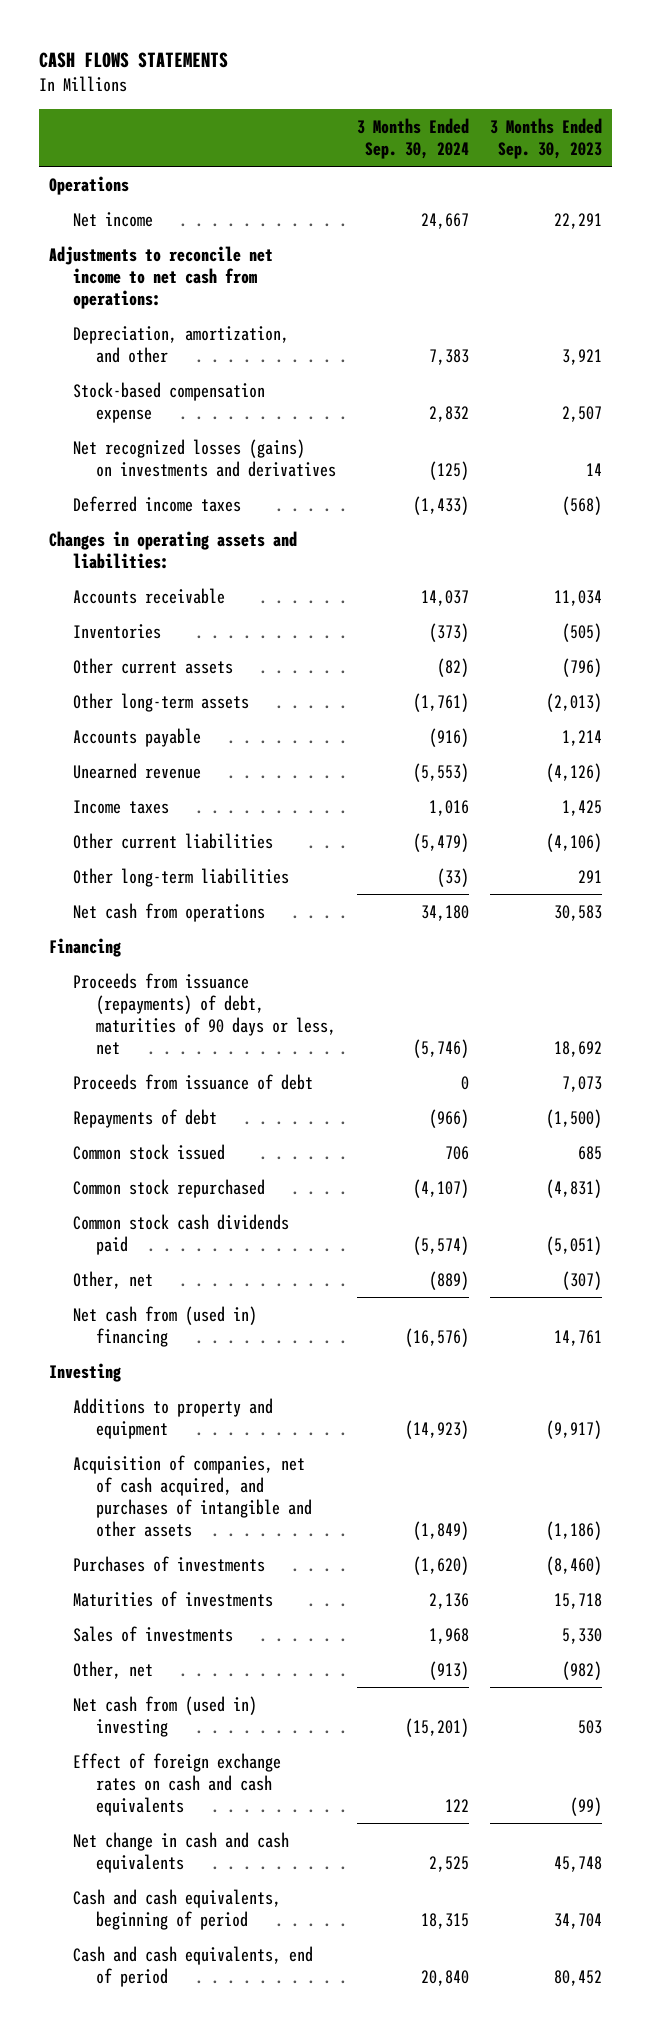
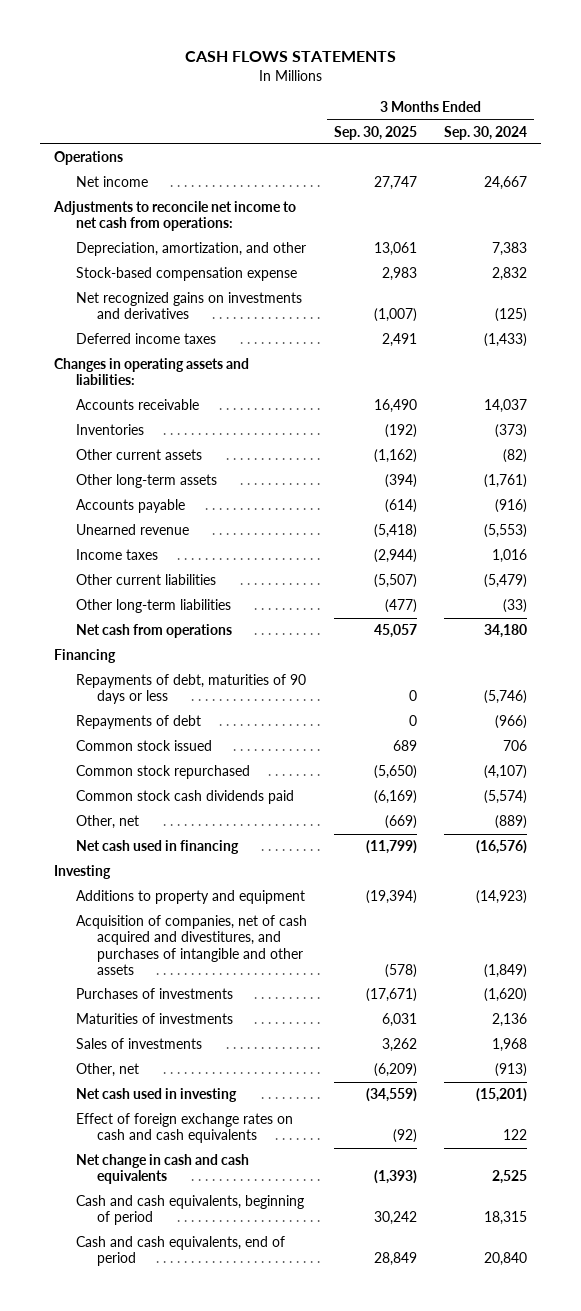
- | 3 Months Ended Sep. 30, 2024 | 3 Months Ended Sep. 30, 2023
+ | 3 Months Ended Sep. 30, 2025 | 3 Months Ended Sep. 30, 2024
- Net recognized losses (gains) on investments and derivatives | (125) | 14
+ Net recognized gains on investments and derivatives | (1,007) | (125)
- Proceeds from issuance (repayments) of debt, maturities of 90 days or less, net | (5,746) | 18,692
- Proceeds from issuance of debt | 0 | 7,073
+ Repayments of debt, maturities of 90 days or less | 0 | (5,746)
- Net cash from (used in) financing | (16,576) | 14,761
+ Net cash used in financing | (11,799) | (16,576)
- Acquisition of companies, net of cash acquired, and purchases of intangible and other assets | (1,849) | (1,186)
+ Acquisition of companies, net of cash acquired and divestitures, and purchases of intangible and other assets | (578) | (1,849)
- Net cash from (used in) investing | (15,201) | 503
+ Net cash used in investing | (34,559) | (15,201)

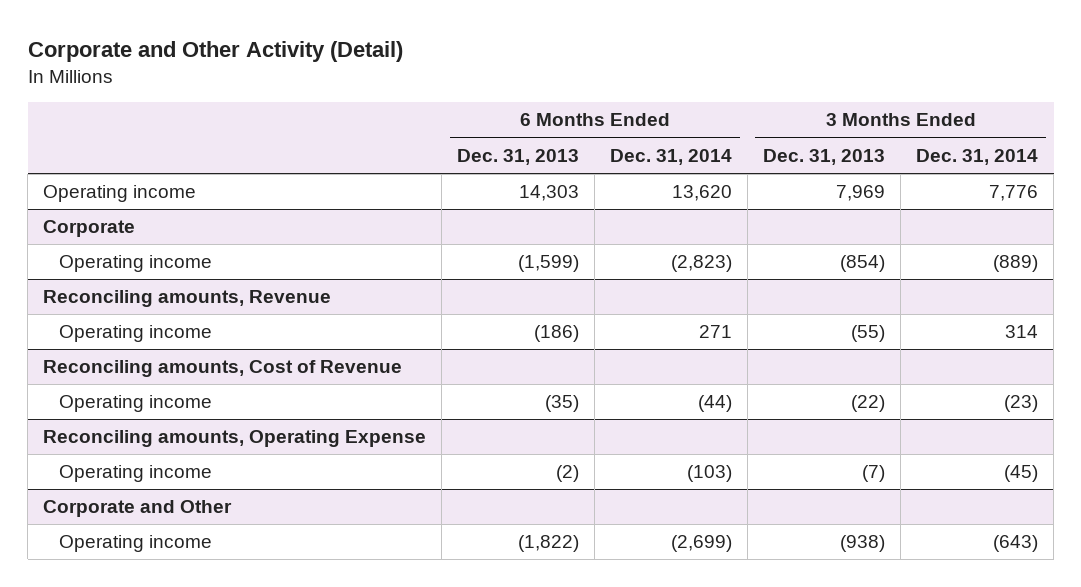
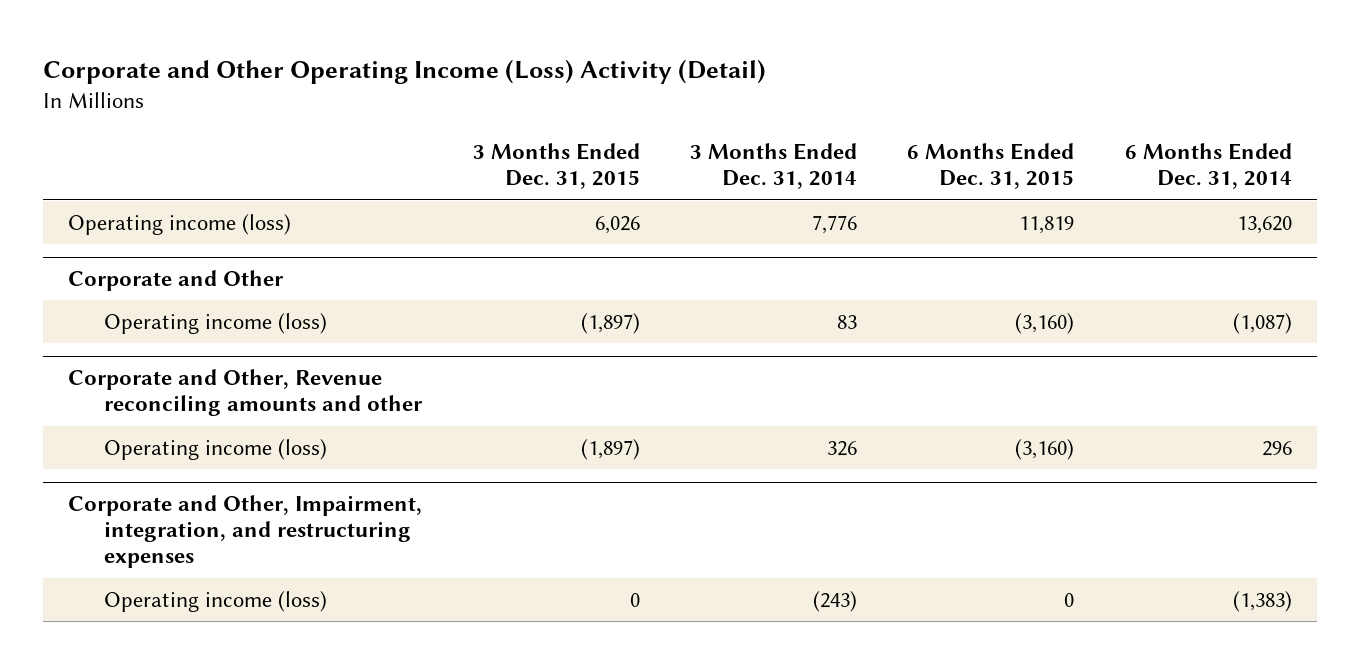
- Corporate and Other Activity (Detail)
+ Corporate and Other Operating Income (Loss) Activity (Detail)
- | 6 Months Ended Dec. 31, 2013 | 6 Months Ended Dec. 31, 2014 | 3 Months Ended Dec. 31, 2013 | 3 Months Ended Dec. 31, 2014
+ | 3 Months Ended Dec. 31, 2015 | 3 Months Ended Dec. 31, 2014 | 6 Months Ended Dec. 31, 2015 | 6 Months Ended Dec. 31, 2014
- Operating income | 14,303 | 13,620 | 7,969 | 7,776
- Corporate
- Operating income | (1,599) | (2,823) | (854) | (889)
- Reconciling amounts, Revenue
- Operating income | (186) | 271 | (55) | 314
- Reconciling amounts, Cost of Revenue
- Operating income | (35) | (44) | (22) | (23)
- Reconciling amounts, Operating Expense
- Operating income | (2) | (103) | (7) | (45)
+ Operating income (loss) | 6,026 | 7,776 | 11,819 | 13,620
@ Corporate and Other
- Operating income | (1,822) | (2,699) | (938) | (643)
+ Operating income (loss) | (1,897) | 83 | (3,160) | (1,087)
+ Corporate and Other, Revenue reconciling amounts and other
+ Operating income (loss) | (1,897) | 326 | (3,160) | 296
+ Corporate and Other, Impairment, integration, and restructuring expenses
+ Operating income (loss) | 0 | (243) | 0 | (1,383)

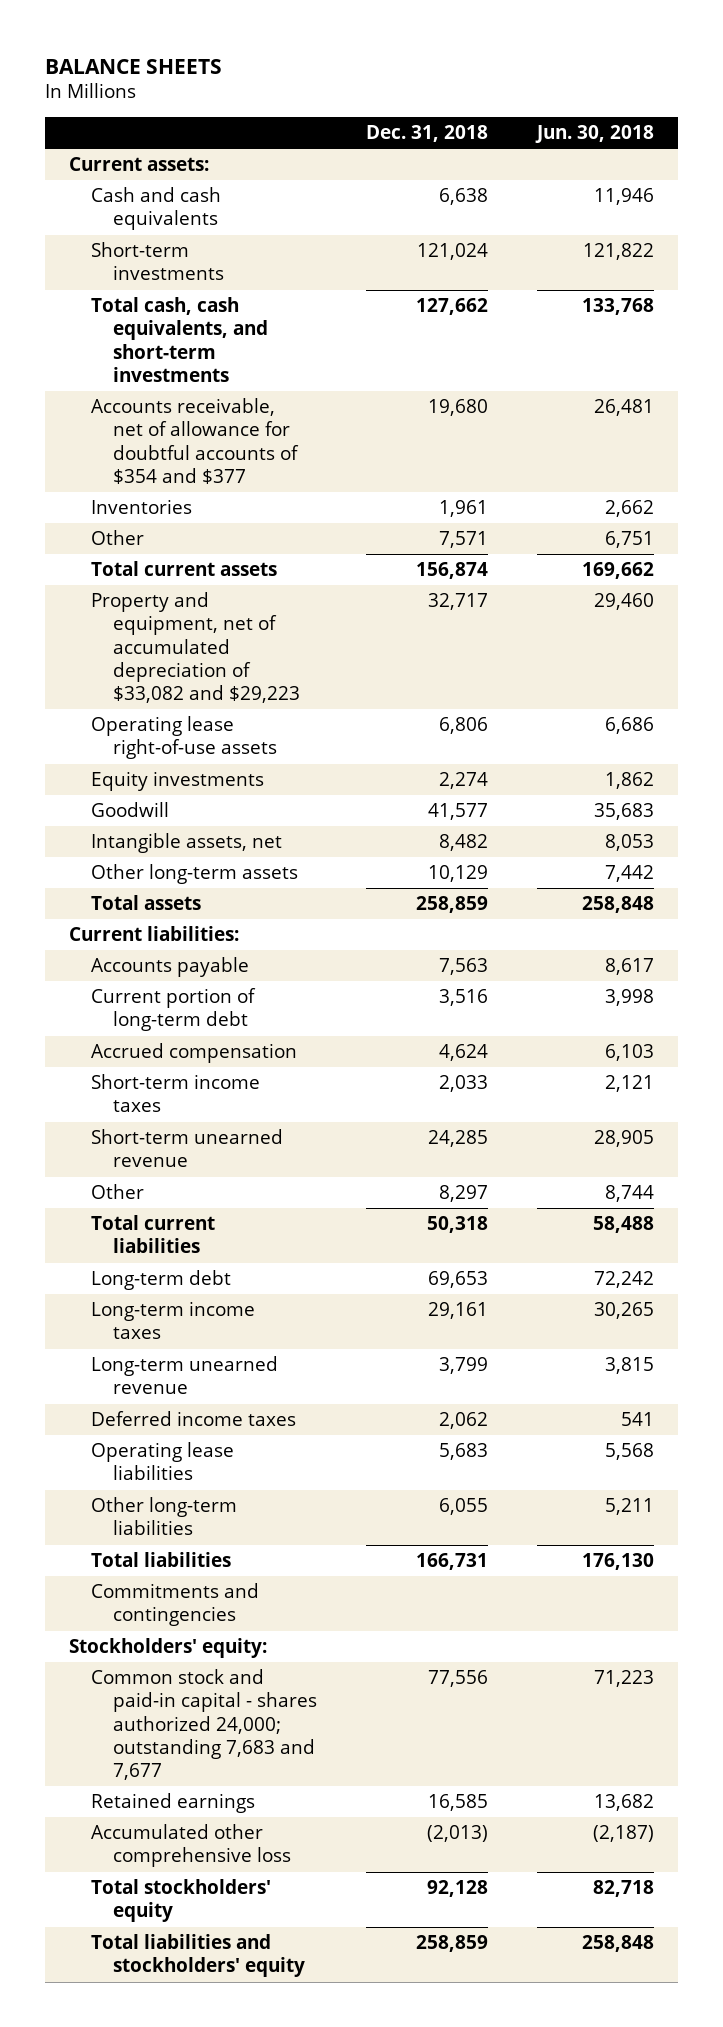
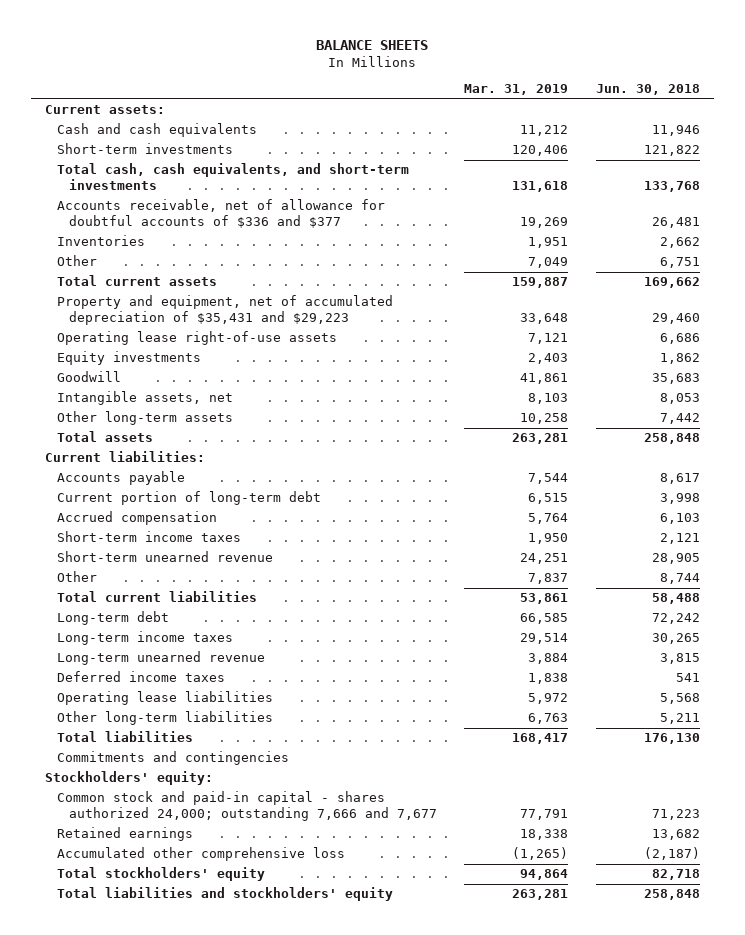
- | Dec. 31, 2018 | Jun. 30, 2018
+ | Mar. 31, 2019 | Jun. 30, 2018
- Accounts receivable, net of allowance for doubtful accounts of $354 and $377 | 19,680 | 26,481
+ Accounts receivable, net of allowance for doubtful accounts of $336 and $377 | 19,269 | 26,481
- Property and equipment, net of accumulated depreciation of $33,082 and $29,223 | 32,717 | 29,460
+ Property and equipment, net of accumulated depreciation of $35,431 and $29,223 | 33,648 | 29,460
- Common stock and paid-in capital - shares authorized 24,000; outstanding 7,683 and 7,677 | 77,556 | 71,223
+ Common stock and paid-in capital - shares authorized 24,000; outstanding 7,666 and 7,677 | 77,791 | 71,223

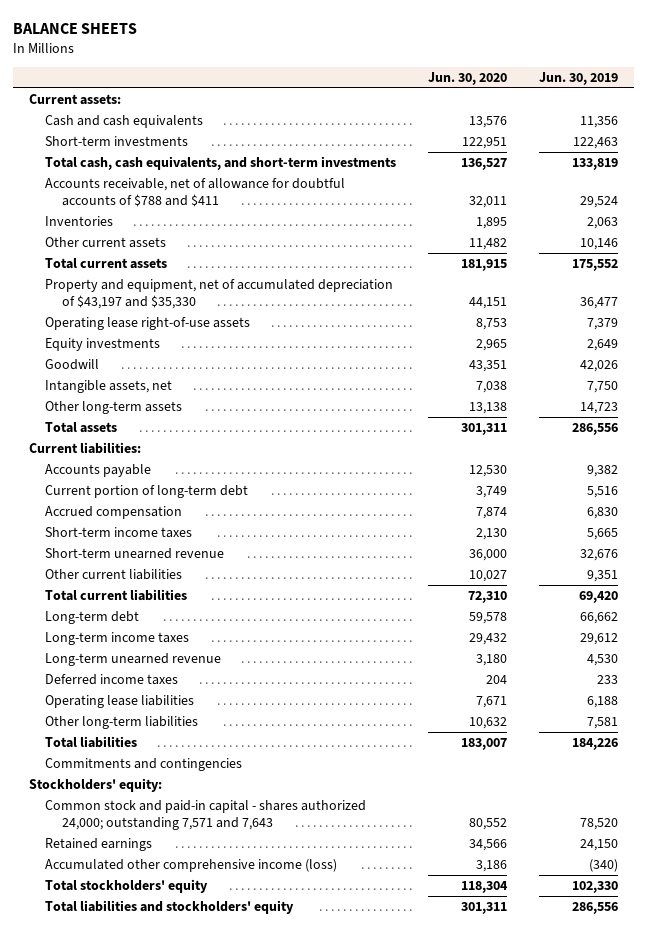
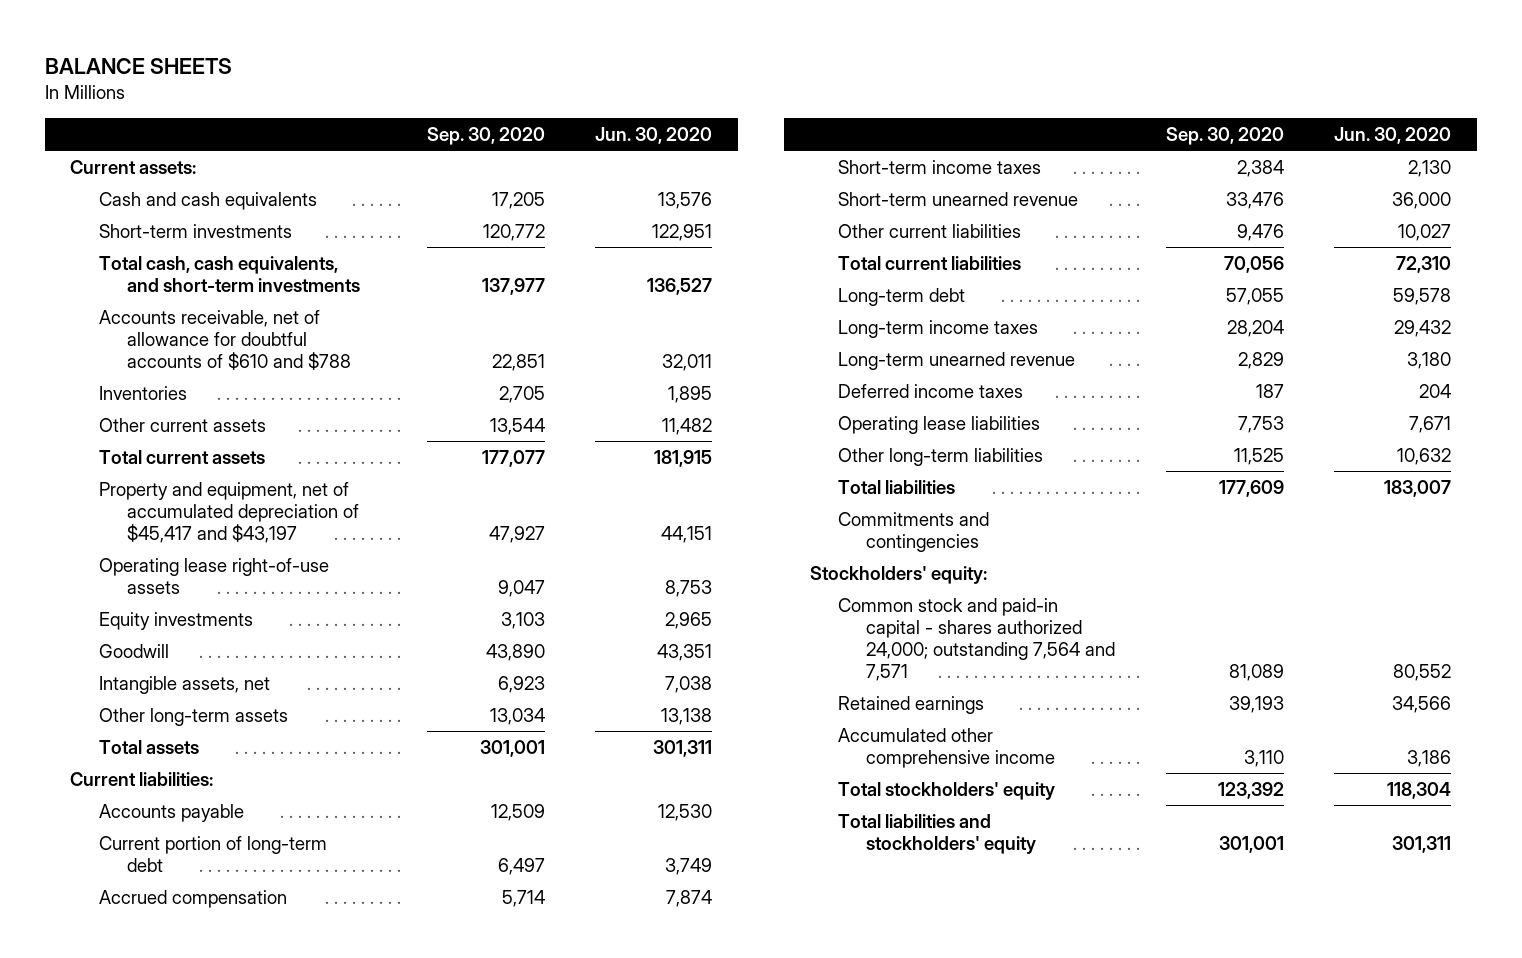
- | Jun. 30, 2020 | Jun. 30, 2019
+ | Sep. 30, 2020 | Jun. 30, 2020
- Accounts receivable, net of allowance for doubtful accounts of $788 and $411 | 32,011 | 29,524
+ Accounts receivable, net of allowance for doubtful accounts of $610 and $788 | 22,851 | 32,011
- Property and equipment, net of accumulated depreciation of $43,197 and $35,330 | 44,151 | 36,477
+ Property and equipment, net of accumulated depreciation of $45,417 and $43,197 | 47,927 | 44,151
- Common stock and paid-in capital - shares authorized 24,000; outstanding 7,571 and 7,643 | 80,552 | 78,520
+ Common stock and paid-in capital - shares authorized 24,000; outstanding 7,564 and 7,571 | 81,089 | 80,552
- Accumulated other comprehensive income (loss) | 3,186 | (340)
+ Accumulated other comprehensive income | 3,110 | 3,186

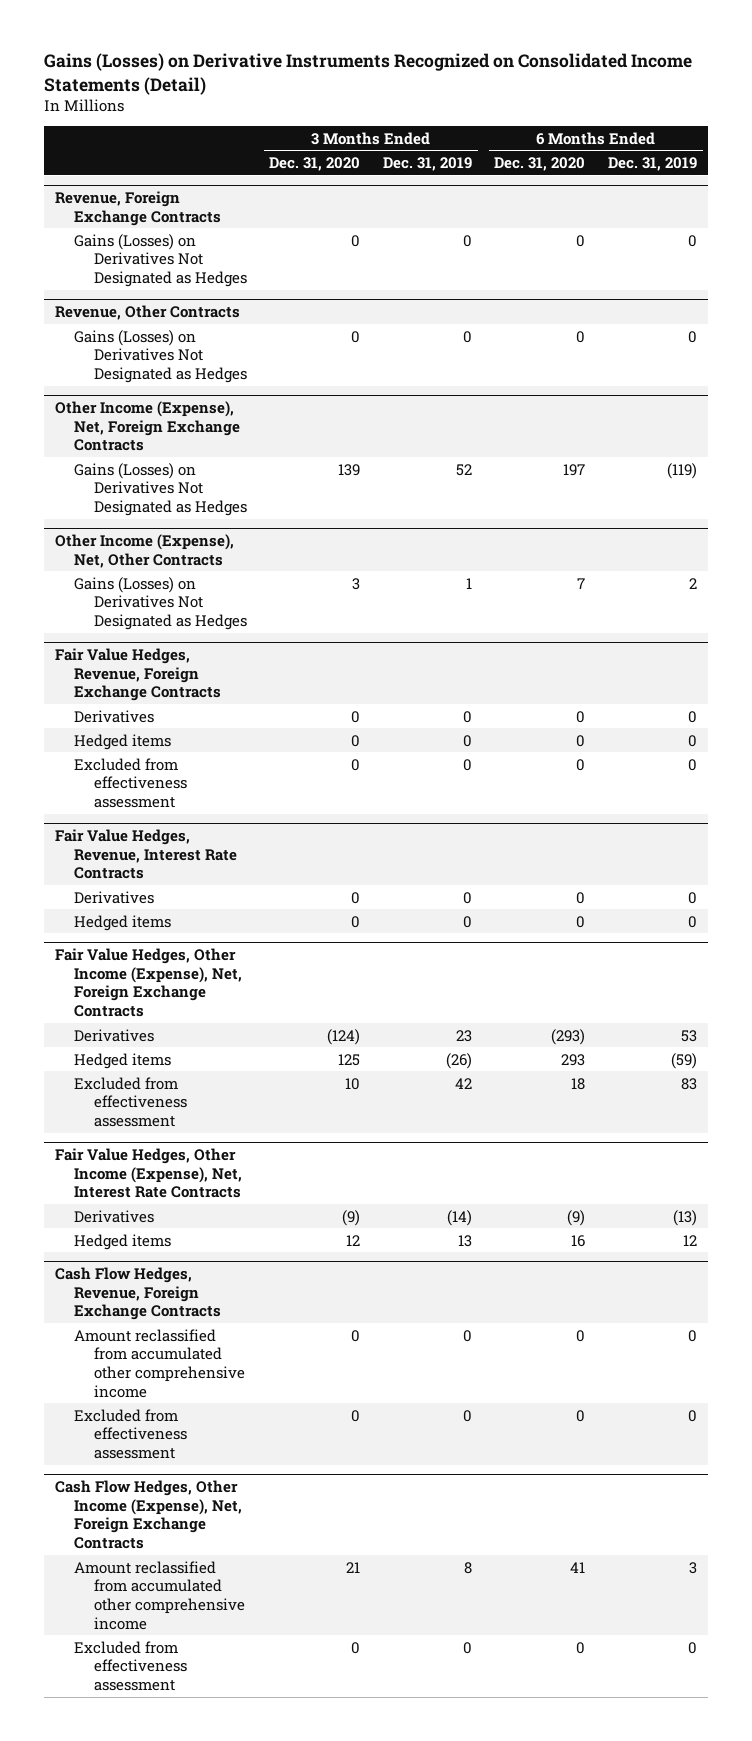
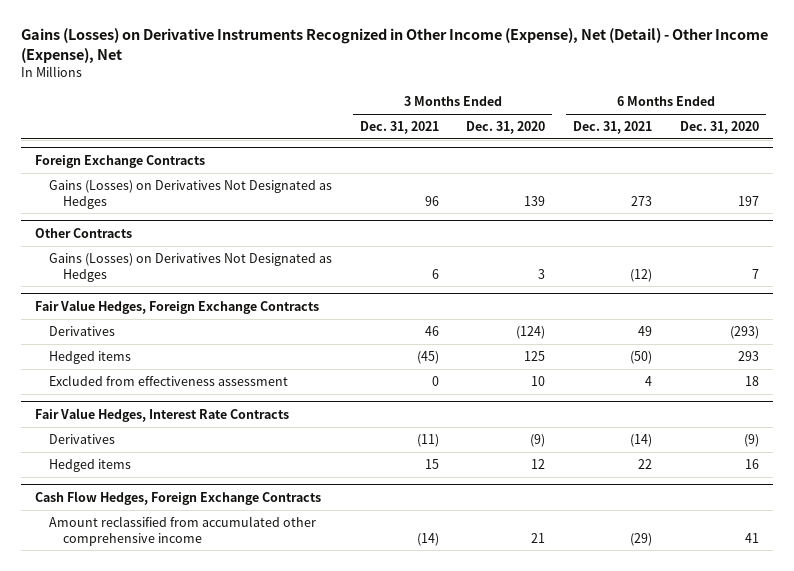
- Gains (Losses) on Derivative Instruments Recognized on Consolidated Income Statements (Detail)
+ Gains (Losses) on Derivative Instruments Recognized in Other Income (Expense), Net (Detail) - Other Income (Expense), Net
- | 3 Months Ended Dec. 31, 2020 | 3 Months Ended Dec. 31, 2019 | 6 Months Ended Dec. 31, 2020 | 6 Months Ended Dec. 31, 2019
+ | 3 Months Ended Dec. 31, 2021 | 3 Months Ended Dec. 31, 2020 | 6 Months Ended Dec. 31, 2021 | 6 Months Ended Dec. 31, 2020
- Revenue, Foreign Exchange Contracts
- Gains (Losses) on Derivatives Not Designated as Hedges | 0 | 0 | 0 | 0
- Revenue, Other Contracts
- Gains (Losses) on Derivatives Not Designated as Hedges | 0 | 0 | 0 | 0
- Other Income (Expense), Net, Foreign Exchange Contracts
+ Foreign Exchange Contracts
- Other Income (Expense), Net, Other Contracts
+ Other Contracts
- Fair Value Hedges, Revenue, Foreign Exchange Contracts
- Derivatives | 0 | 0 | 0 | 0
- Hedged items | 0 | 0 | 0 | 0
- Excluded from effectiveness assessment | 0 | 0 | 0 | 0
- Fair Value Hedges, Revenue, Interest Rate Contracts
- Derivatives | 0 | 0 | 0 | 0
- Hedged items | 0 | 0 | 0 | 0
- Fair Value Hedges, Other Income (Expense), Net, Foreign Exchange Contracts
+ Fair Value Hedges, Foreign Exchange Contracts
- Fair Value Hedges, Other Income (Expense), Net, Interest Rate Contracts
+ Fair Value Hedges, Interest Rate Contracts
- Cash Flow Hedges, Revenue, Foreign Exchange Contracts
- Amount reclassified from accumulated other comprehensive income | 0 | 0 | 0 | 0
- Excluded from effectiveness assessment | 0 | 0 | 0 | 0
- Cash Flow Hedges, Other Income (Expense), Net, Foreign Exchange Contracts
+ Cash Flow Hedges, Foreign Exchange Contracts
- Excluded from effectiveness assessment | 0 | 0 | 0 | 0

